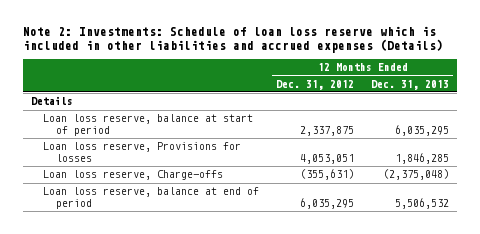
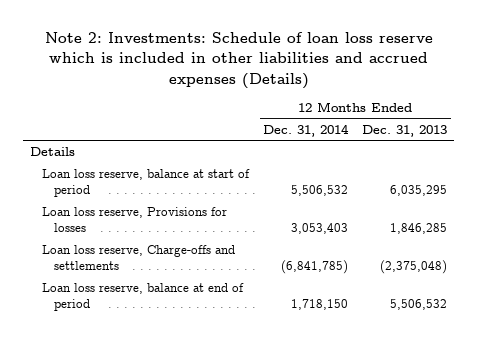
- | 12 Months Ended Dec. 31, 2012 | 12 Months Ended Dec. 31, 2013
+ | 12 Months Ended Dec. 31, 2014 | 12 Months Ended Dec. 31, 2013
- Loan loss reserve, Charge-offs | (355,631) | (2,375,048)
+ Loan loss reserve, Charge-offs and settlements | (6,841,785) | (2,375,048)

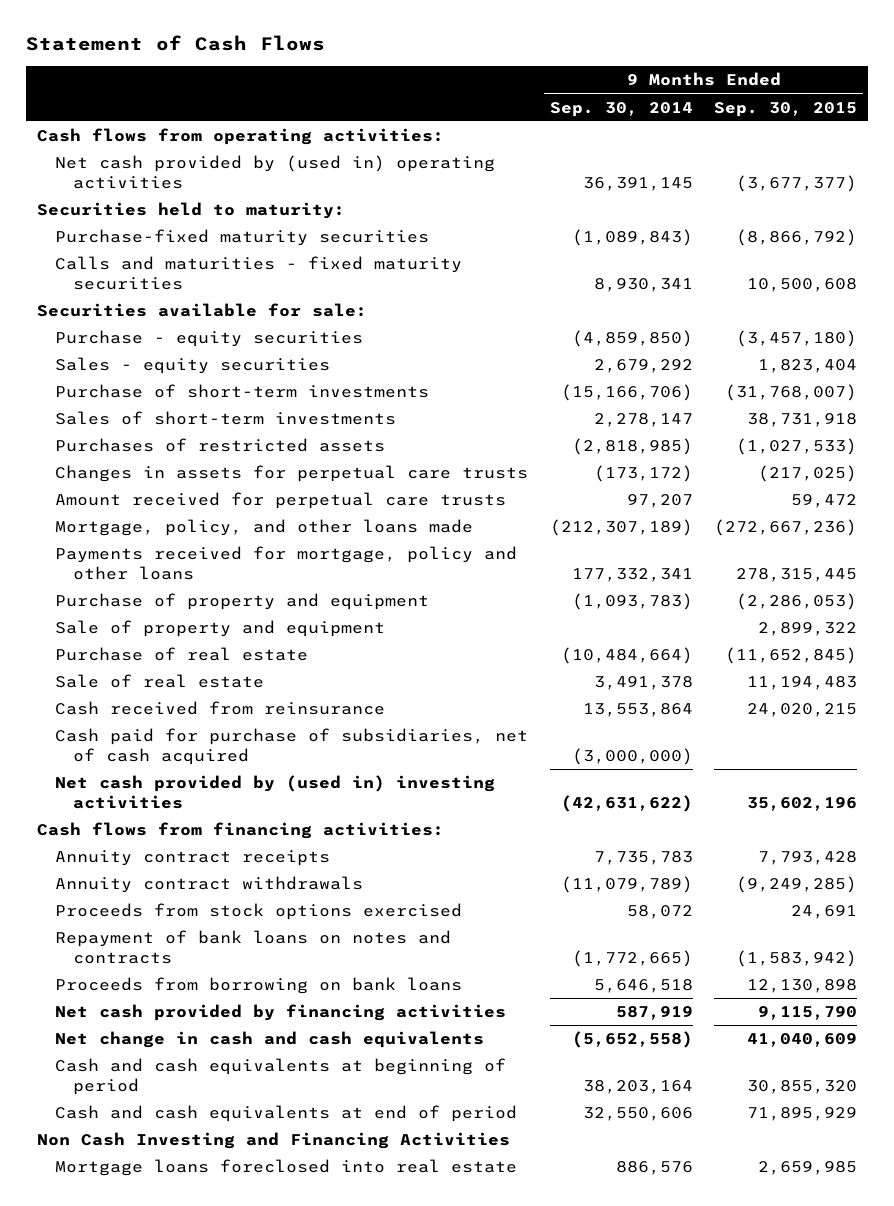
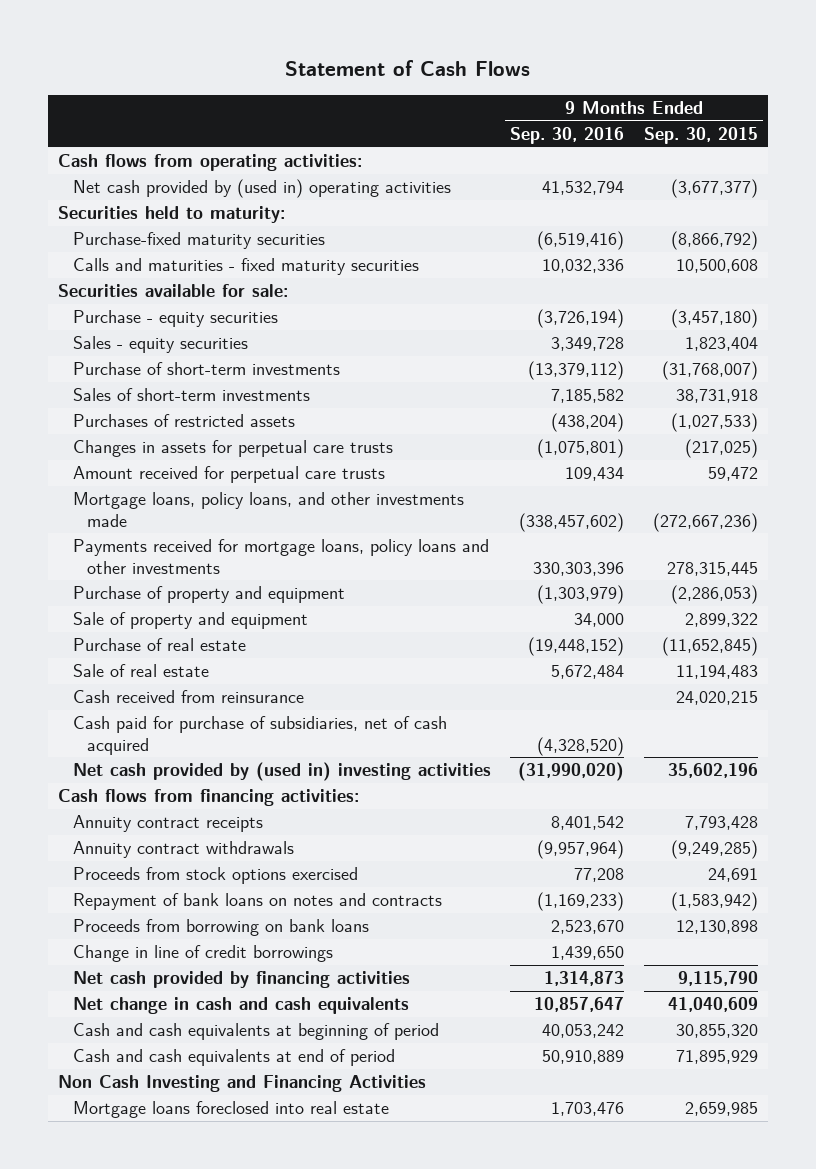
- | 9 Months Ended Sep. 30, 2014 | 9 Months Ended Sep. 30, 2015
+ | 9 Months Ended Sep. 30, 2016 | 9 Months Ended Sep. 30, 2015
- Mortgage, policy, and other loans made | (212,307,189) | (272,667,236)
- Payments received for mortgage, policy and other loans | 177,332,341 | 278,315,445
+ Mortgage loans, policy loans, and other investments made | (338,457,602) | (272,667,236)
+ Payments received for mortgage loans, policy loans and other investments | 330,303,396 | 278,315,445
+ Change in line of credit borrowings | 1,439,650 |

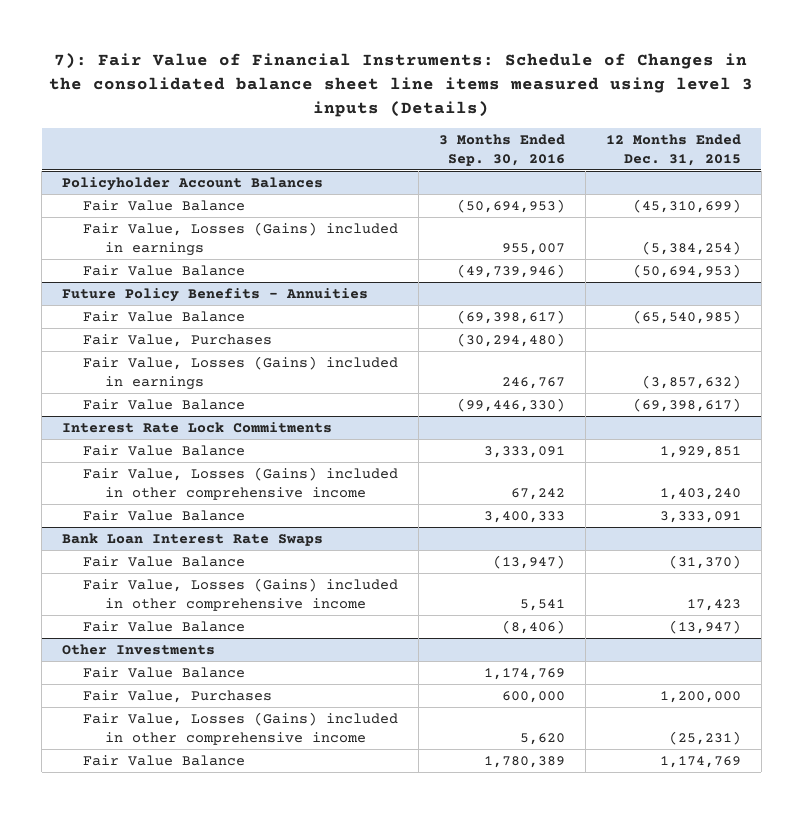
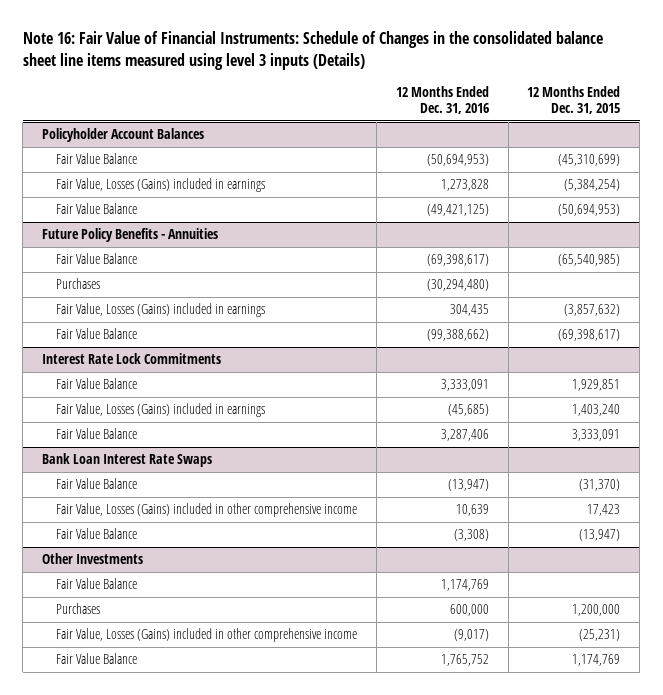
- 7): Fair Value of Financial Instruments: Schedule of Changes in the consolidated balance sheet line items measured using level 3 inputs (Details)
+ Note 16: Fair Value of Financial Instruments: Schedule of Changes in the consolidated balance sheet line items measured using level 3 inputs (Details)
- | 3 Months Ended Sep. 30, 2016 | 12 Months Ended Dec. 31, 2015
+ | 12 Months Ended Dec. 31, 2016 | 12 Months Ended Dec. 31, 2015
@ Future Policy Benefits - Annuities
- Fair Value, Purchases | (30,294,480) |
+ Purchases | (30,294,480) |
@ Interest Rate Lock Commitments
- Fair Value, Losses (Gains) included in other comprehensive income | 67,242 | 1,403,240
+ Fair Value, Losses (Gains) included in earnings | (45,685) | 1,403,240
@ Other Investments
- Fair Value, Purchases | 600,000 | 1,200,000
+ Purchases | 600,000 | 1,200,000

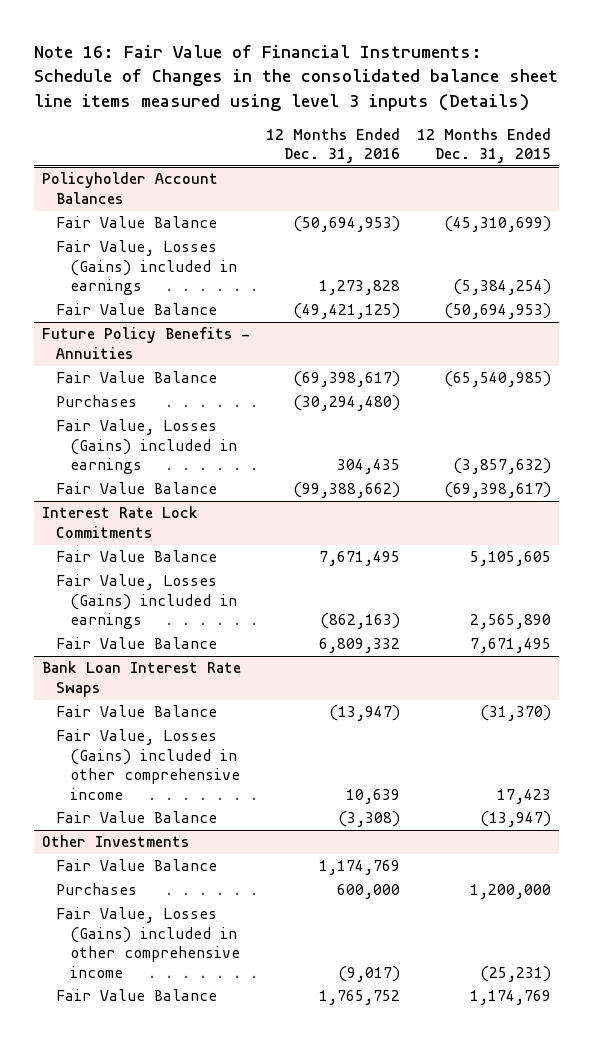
@ Interest Rate Lock Commitments
- Fair Value Balance | 3,333,091 | 1,929,851
- Fair Value, Losses (Gains) included in earnings | (45,685) | 1,403,240
- Fair Value Balance | 3,287,406 | 3,333,091
+ Fair Value Balance | 7,671,495 | 5,105,605
+ Fair Value, Losses (Gains) included in earnings | (862,163) | 2,565,890
+ Fair Value Balance | 6,809,332 | 7,671,495

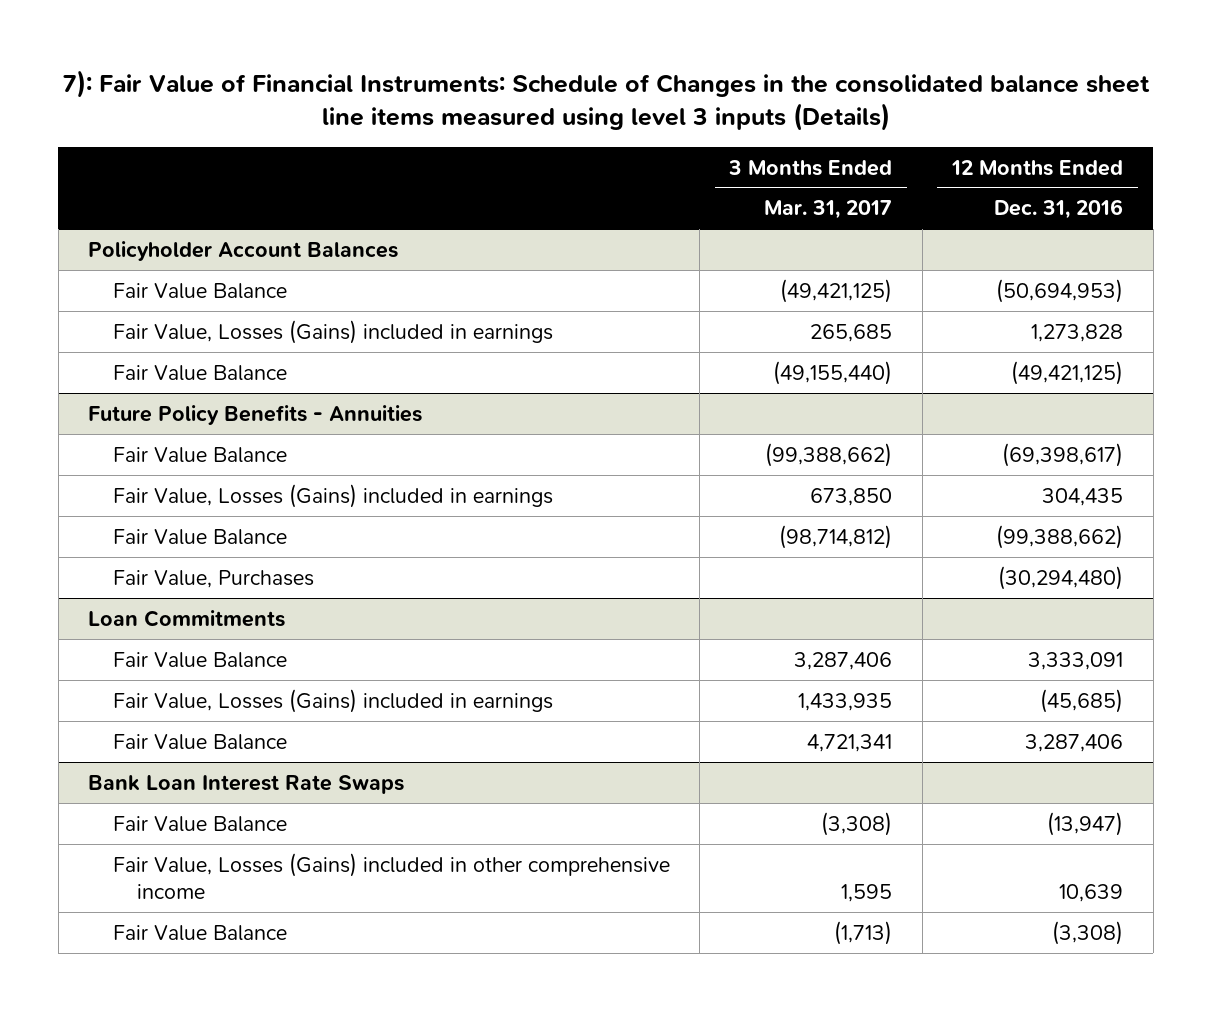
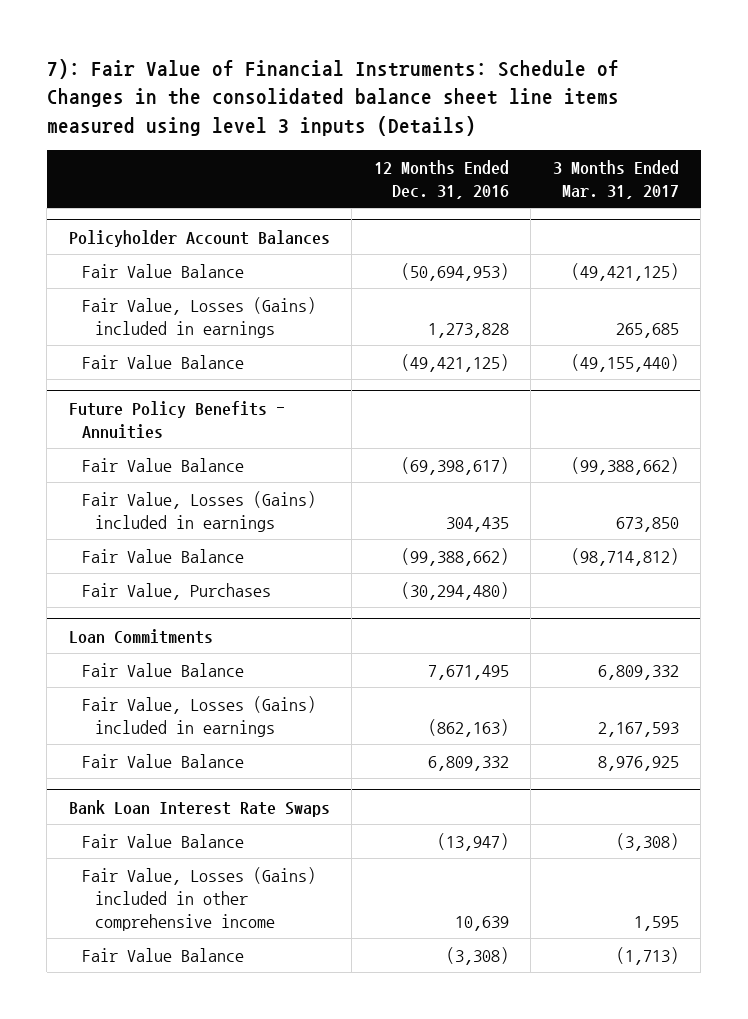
- | 3 Months Ended Mar. 31, 2017 | 12 Months Ended Dec. 31, 2016
+ | 12 Months Ended Dec. 31, 2016 | 3 Months Ended Mar. 31, 2017
@ Loan Commitments
- Fair Value Balance | 3,287,406 | 3,333,091
- Fair Value, Losses (Gains) included in earnings | 1,433,935 | (45,685)
- Fair Value Balance | 4,721,341 | 3,287,406
+ Fair Value Balance | 7,671,495 | 6,809,332
+ Fair Value, Losses (Gains) included in earnings | (862,163) | 2,167,593
+ Fair Value Balance | 6,809,332 | 8,976,925

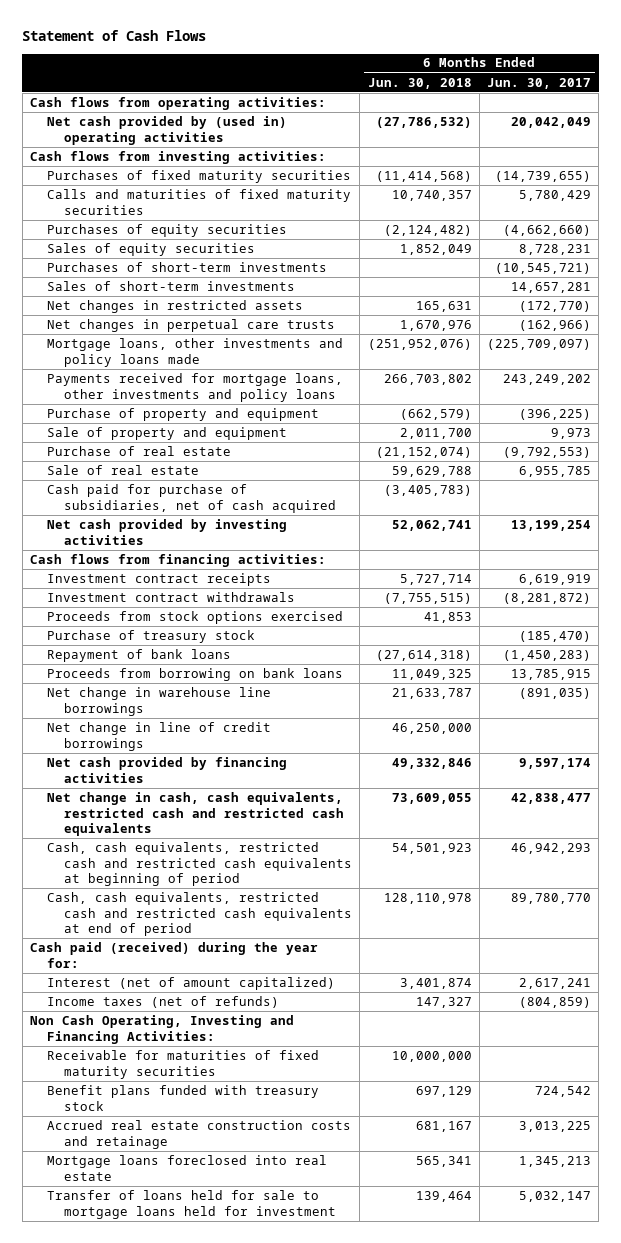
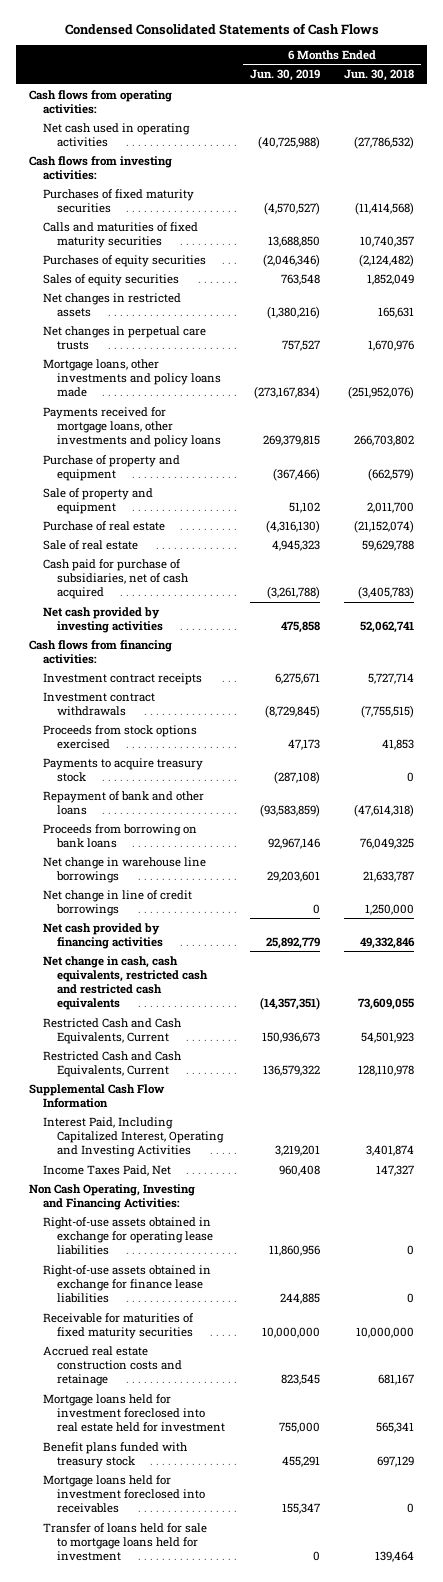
- Statement of Cash Flows
+ Condensed Consolidated Statements of Cash Flows
- | 6 Months Ended Jun. 30, 2018 | 6 Months Ended Jun. 30, 2017
+ | 6 Months Ended Jun. 30, 2019 | 6 Months Ended Jun. 30, 2018
- Net cash provided by (used in) operating activities | (27,786,532) | 20,042,049
+ Net cash used in operating activities | (40,725,988) | (27,786,532)
- Purchases of short-term investments | | (10,545,721)
- Sales of short-term investments | | 14,657,281
- Purchase of treasury stock | | (185,470)
- Repayment of bank loans | (27,614,318) | (1,450,283)
- Proceeds from borrowing on bank loans | 11,049,325 | 13,785,915
+ Payments to acquire treasury stock | (287,108) | 0
+ Repayment of bank and other loans | (93,583,859) | (47,614,318)
+ Proceeds from borrowing on bank loans | 92,967,146 | 76,049,325
- Net change in line of credit borrowings | 46,250,000 |
+ Net change in line of credit borrowings | 0 | 1,250,000
- Cash, cash equivalents, restricted cash and restricted cash equivalents at beginning of period | 54,501,923 | 46,942,293
- Cash, cash equivalents, restricted cash and restricted cash equivalents at end of period | 128,110,978 | 89,780,770
- Cash paid (received) during the year for:
- Interest (net of amount capitalized) | 3,401,874 | 2,617,241
- Income taxes (net of refunds) | 147,327 | (804,859)
+ Restricted Cash and Cash Equivalents, Current | 150,936,673 | 54,501,923
+ Restricted Cash and Cash Equivalents, Current | 136,579,322 | 128,110,978
+ Supplemental Cash Flow Information
+ Interest Paid, Including Capitalized Interest, Operating and Investing Activities | 3,219,201 | 3,401,874
+ Income Taxes Paid, Net | 960,408 | 147,327
+ Right-of-use assets obtained in exchange for operating lease liabilities | 11,860,956 | 0
+ Right-of-use assets obtained in exchange for finance lease liabilities | 244,885 | 0
- Mortgage loans foreclosed into real estate | 565,341 | 1,345,213
+ Mortgage loans held for investment foreclosed into real estate held for investment | 755,000 | 565,341
moved down: Benefit plans funded with treasury stock | 455,291 | 697,129
+ Mortgage loans held for investment foreclosed into receivables | 155,347 | 0

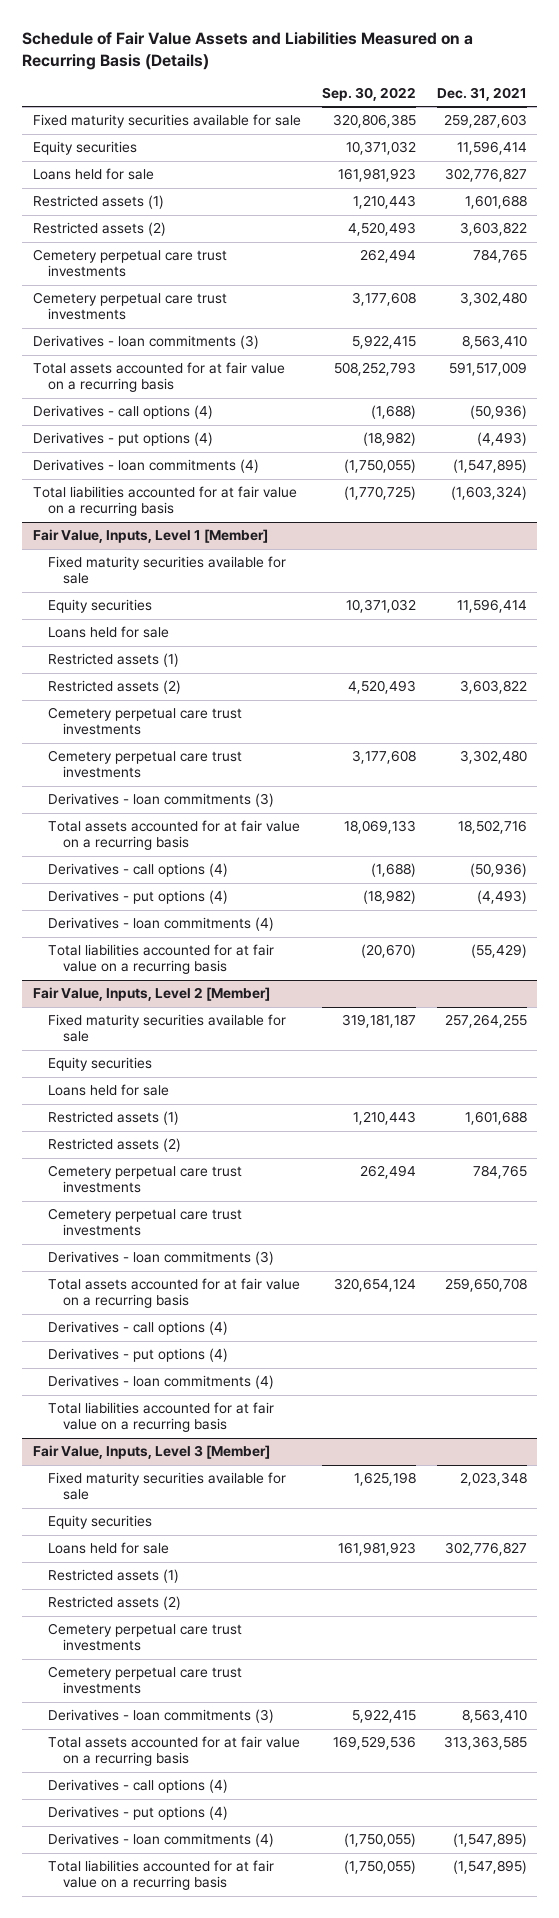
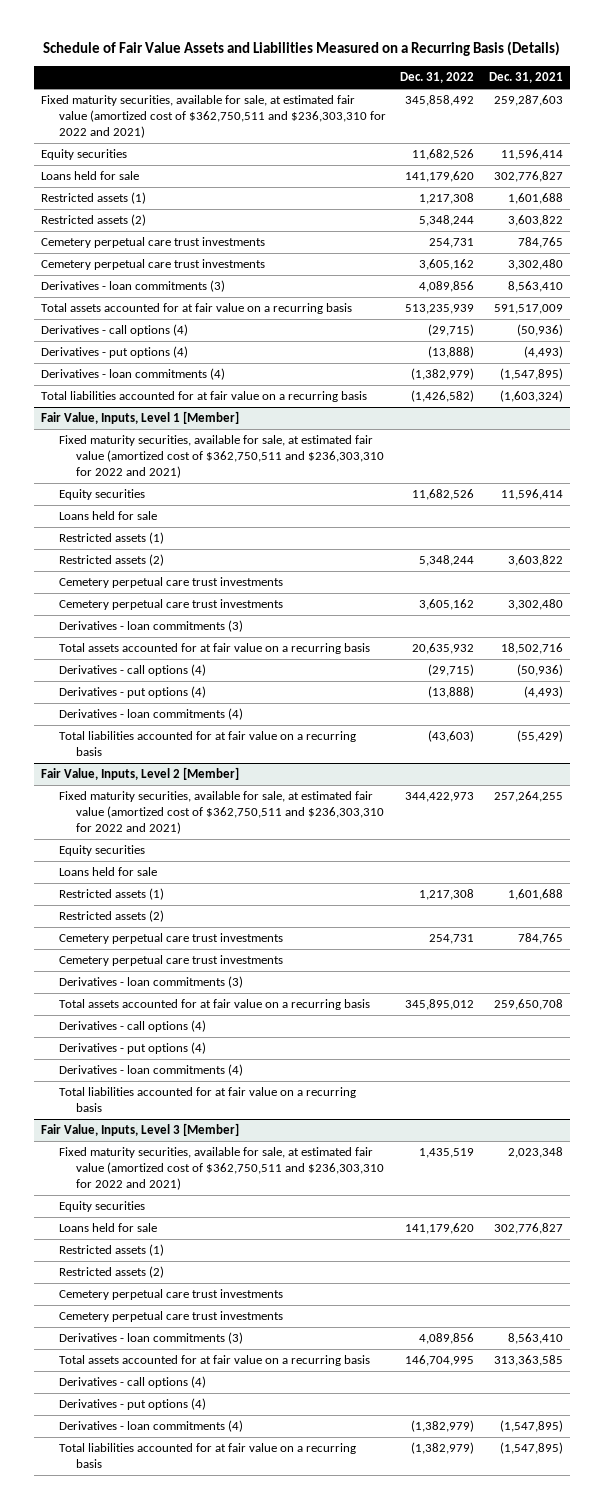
- | Sep. 30, 2022 | Dec. 31, 2021
+ | Dec. 31, 2022 | Dec. 31, 2021
- Fixed maturity securities available for sale | 320,806,385 | 259,287,603
+ Fixed maturity securities, available for sale, at estimated fair value (amortized cost of $362,750,511 and $236,303,310 for 2022 and 2021) | 345,858,492 | 259,287,603
@ Fair Value, Inputs, Level 1 [Member]
- Fixed maturity securities available for sale
+ Fixed maturity securities, available for sale, at estimated fair value (amortized cost of $362,750,511 and $236,303,310 for 2022 and 2021)
@ Fair Value, Inputs, Level 2 [Member]
- Fixed maturity securities available for sale | 319,181,187 | 257,264,255
+ Fixed maturity securities, available for sale, at estimated fair value (amortized cost of $362,750,511 and $236,303,310 for 2022 and 2021) | 344,422,973 | 257,264,255
@ Fair Value, Inputs, Level 3 [Member]
- Fixed maturity securities available for sale | 1,625,198 | 2,023,348
+ Fixed maturity securities, available for sale, at estimated fair value (amortized cost of $362,750,511 and $236,303,310 for 2022 and 2021) | 1,435,519 | 2,023,348

